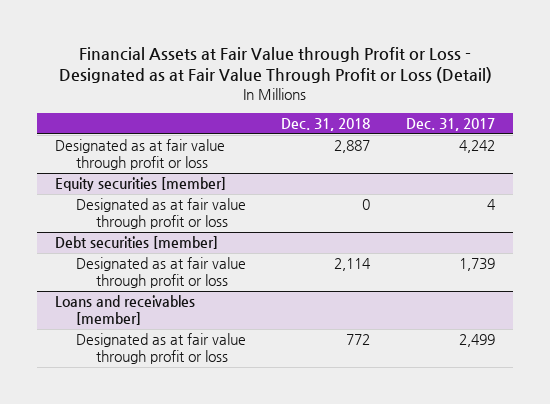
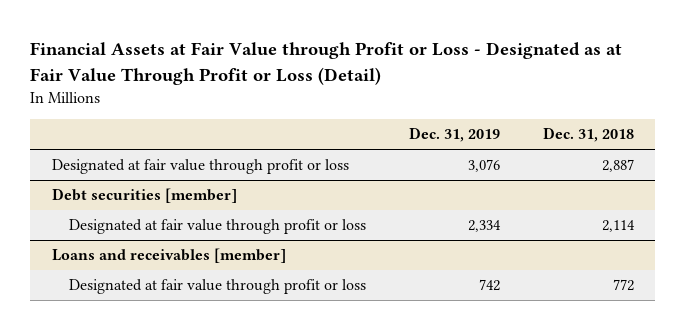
- | Dec. 31, 2018 | Dec. 31, 2017
+ | Dec. 31, 2019 | Dec. 31, 2018
- Designated as at fair value through profit or loss | 2,887 | 4,242
- Equity securities [member]
- Designated as at fair value through profit or loss | 0 | 4
+ Designated at fair value through profit or loss | 3,076 | 2,887
@ Debt securities [member]
- Designated as at fair value through profit or loss | 2,114 | 1,739
+ Designated at fair value through profit or loss | 2,334 | 2,114
@ Loans and receivables [member]
- Designated as at fair value through profit or loss | 772 | 2,499
+ Designated at fair value through profit or loss | 742 | 772

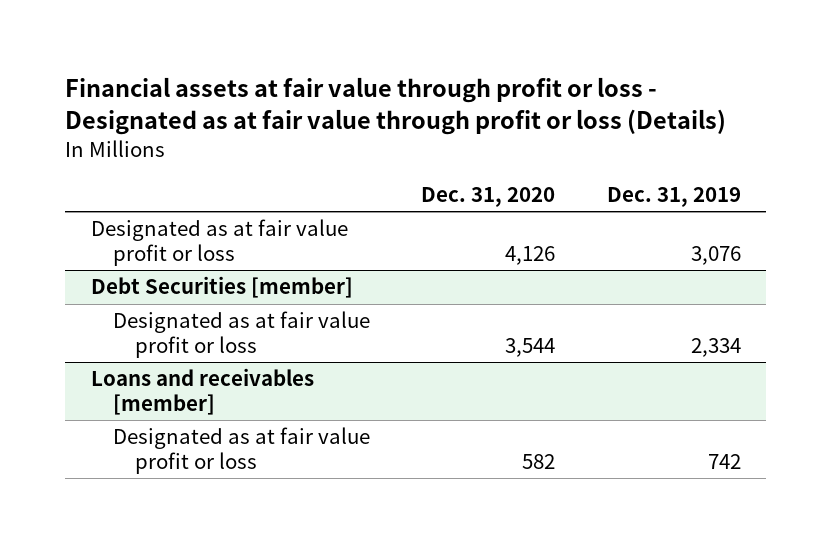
- Financial Assets at Fair Value through Profit or Loss - Designated as at Fair Value Through Profit or Loss (Detail)
+ Financial assets at fair value through profit or loss - Designated as at fair value through profit or loss (Details)
- | Dec. 31, 2019 | Dec. 31, 2018
+ | Dec. 31, 2020 | Dec. 31, 2019
- Designated at fair value through profit or loss | 3,076 | 2,887
- Debt securities [member]
- Designated at fair value through profit or loss | 2,334 | 2,114
+ Designated as at fair value profit or loss | 4,126 | 3,076
+ Debt Securities [member]
+ Designated as at fair value profit or loss | 3,544 | 2,334
@ Loans and receivables [member]
- Designated at fair value through profit or loss | 742 | 772
+ Designated as at fair value profit or loss | 582 | 742

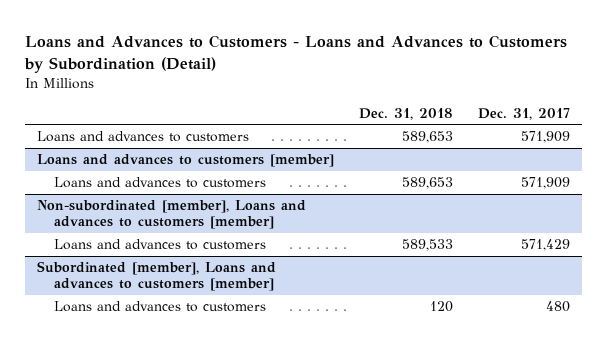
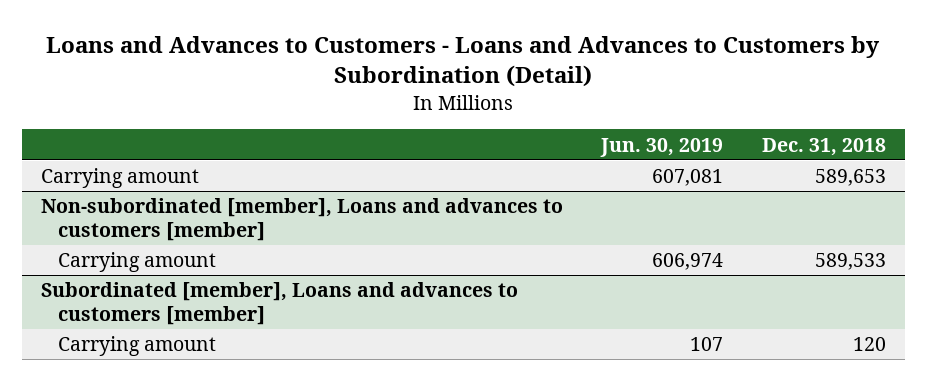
- | Dec. 31, 2018 | Dec. 31, 2017
+ | Jun. 30, 2019 | Dec. 31, 2018
- Loans and advances to customers | 589,653 | 571,909
- Loans and advances to customers [member]
- Loans and advances to customers | 589,653 | 571,909
+ Carrying amount | 607,081 | 589,653
@ Non-subordinated [member], Loans and advances to customers [member]
- Loans and advances to customers | 589,533 | 571,429
+ Carrying amount | 606,974 | 589,533
@ Subordinated [member], Loans and advances to customers [member]
- Loans and advances to customers | 120 | 480
+ Carrying amount | 107 | 120

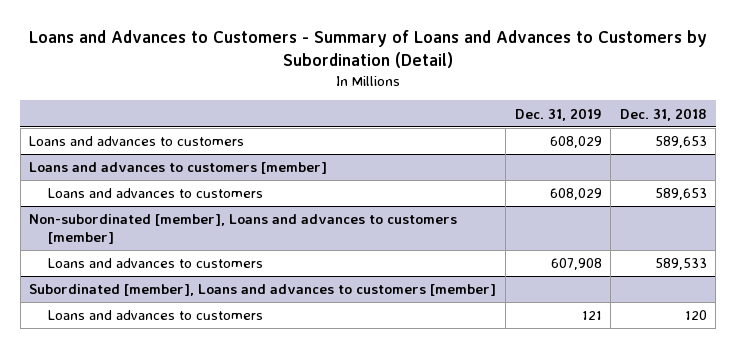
- Loans and Advances to Customers - Loans and Advances to Customers by Subordination (Detail)
+ Loans and Advances to Customers - Summary of Loans and Advances to Customers by Subordination (Detail)
- | Jun. 30, 2019 | Dec. 31, 2018
+ | Dec. 31, 2019 | Dec. 31, 2018
- Carrying amount | 607,081 | 589,653
+ Loans and advances to customers | 608,029 | 589,653
+ Loans and advances to customers [member]
+ Loans and advances to customers | 608,029 | 589,653
@ Non-subordinated [member], Loans and advances to customers [member]
- Carrying amount | 606,974 | 589,533
+ Loans and advances to customers | 607,908 | 589,533
@ Subordinated [member], Loans and advances to customers [member]
- Carrying amount | 107 | 120
+ Loans and advances to customers | 121 | 120

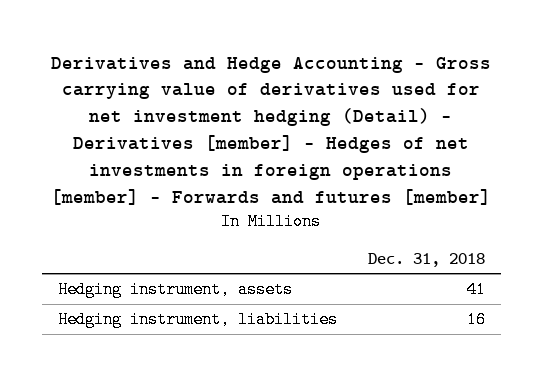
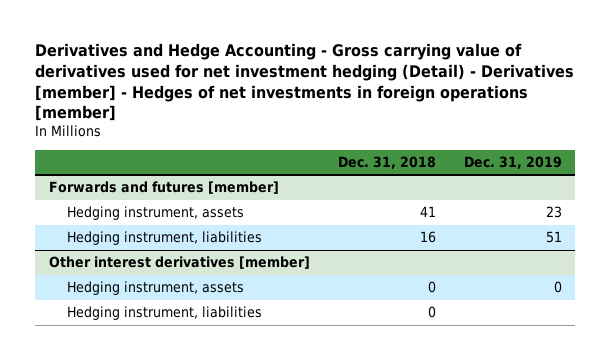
- Derivatives and Hedge Accounting - Gross carrying value of derivatives used for net investment hedging (Detail) - Derivatives [member] - Hedges of net investments in foreign operations [member] - Forwards and futures [member]
+ Derivatives and Hedge Accounting - Gross carrying value of derivatives used for net investment hedging (Detail) - Derivatives [member] - Hedges of net investments in foreign operations [member]
- | Dec. 31, 2018
+ | Dec. 31, 2018 | Dec. 31, 2019
+ Forwards and futures [member]
+ Other interest derivatives [member]
+ Hedging instrument, assets | 0 | 0
+ Hedging instrument, liabilities | 0 |

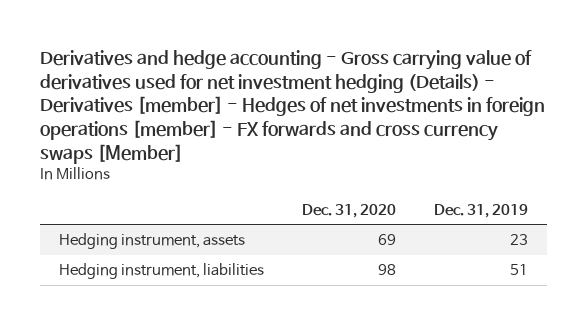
- Derivatives and Hedge Accounting - Gross carrying value of derivatives used for net investment hedging (Detail) - Derivatives [member] - Hedges of net investments in foreign operations [member]
+ Derivatives and hedge accounting - Gross carrying value of derivatives used for net investment hedging (Details) - Derivatives [member] - Hedges of net investments in foreign operations [member] - FX forwards and cross currency swaps [Member]
- | Dec. 31, 2018 | Dec. 31, 2019
+ | Dec. 31, 2020 | Dec. 31, 2019
- Forwards and futures [member]
- Other interest derivatives [member]
- Hedging instrument, assets | 0 | 0
- Hedging instrument, liabilities | 0 |

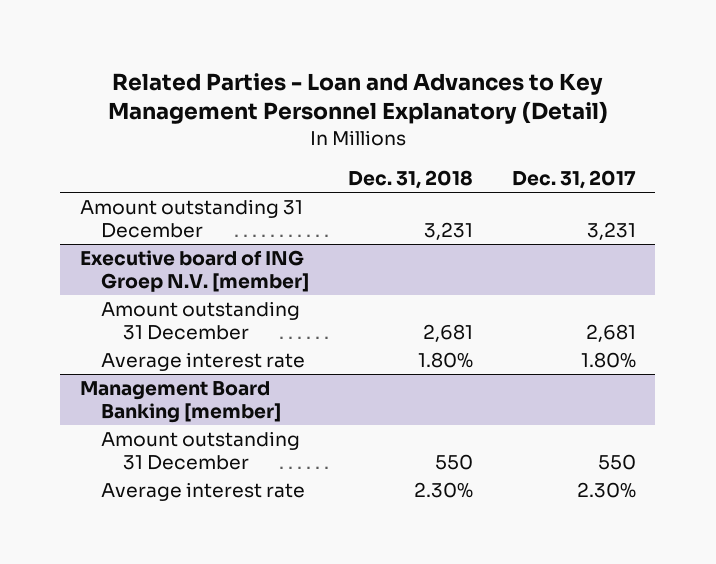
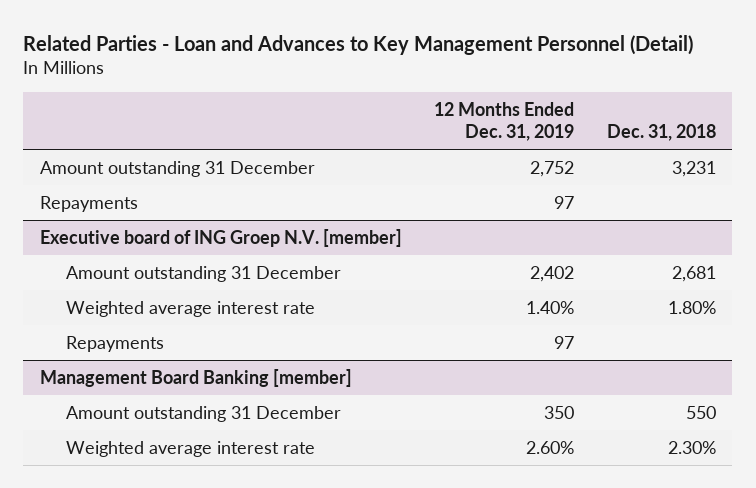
- Related Parties - Loan and Advances to Key Management Personnel Explanatory (Detail)
+ Related Parties - Loan and Advances to Key Management Personnel (Detail)
- | Dec. 31, 2018 | Dec. 31, 2017
+ | 12 Months Ended Dec. 31, 2019 | Dec. 31, 2018
+ Repayments | 97 |
@ Executive board of ING Groep N.V. [member]
- Average interest rate | 1.80% | 1.80%
+ Weighted average interest rate | 1.40% | 1.80%
+ Repayments | 97 |
@ Management Board Banking [member]
- Average interest rate | 2.30% | 2.30%
+ Weighted average interest rate | 2.60% | 2.30%

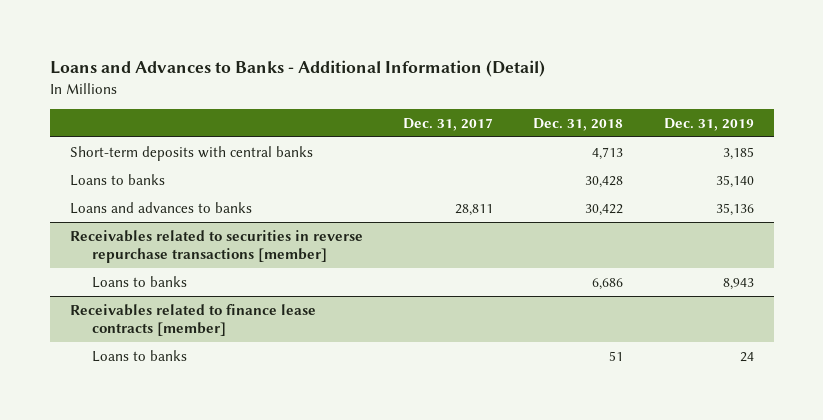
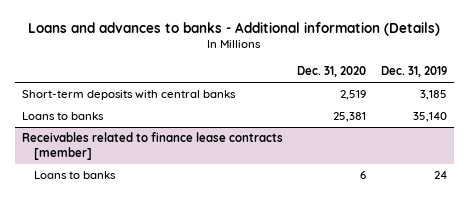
- Loans and Advances to Banks - Additional Information (Detail)
+ Loans and advances to banks - Additional information (Details)
- | Dec. 31, 2017 | Dec. 31, 2018 | Dec. 31, 2019
+ | Dec. 31, 2020 | Dec. 31, 2019
- Loans and advances to banks | 28,811 | 30,422 | 35,136
- Receivables related to securities in reverse repurchase transactions [member]
- Loans to banks | | 6,686 | 8,943

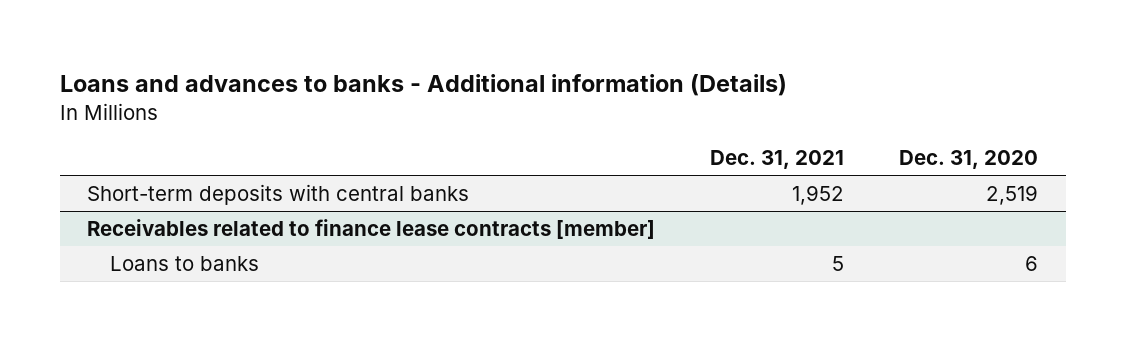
- | Dec. 31, 2020 | Dec. 31, 2019
+ | Dec. 31, 2021 | Dec. 31, 2020
- Loans to banks | 25,381 | 35,140

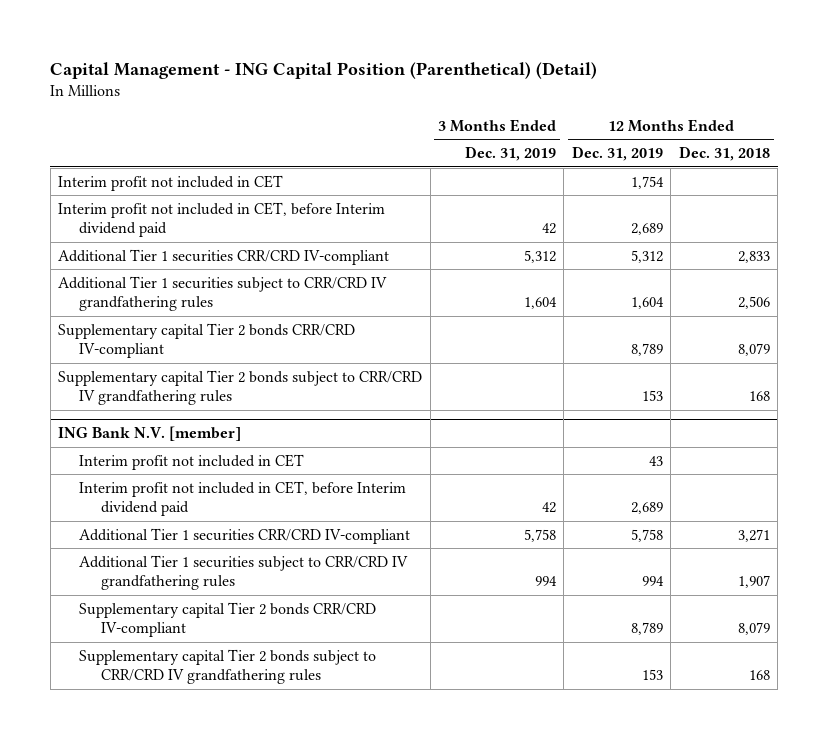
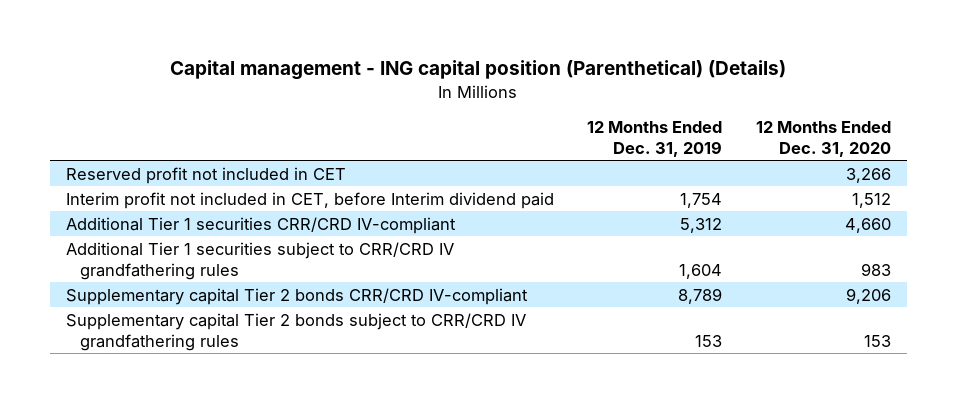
- Capital Management - ING Capital Position (Parenthetical) (Detail)
+ Capital management - ING capital position (Parenthetical) (Details)
- | 3 Months Ended Dec. 31, 2019 | 12 Months Ended Dec. 31, 2019 | 12 Months Ended Dec. 31, 2018
+ | 12 Months Ended Dec. 31, 2019 | 12 Months Ended Dec. 31, 2020
- Interim profit not included in CET | | 1,754 |
- Interim profit not included in CET, before Interim dividend paid | 42 | 2,689 |
+ Reserved profit not included in CET | | 3,266
+ Interim profit not included in CET, before Interim dividend paid | 1,754 | 1,512
- ING Bank N.V. [member]
- Interim profit not included in CET | | 43 |
- Interim profit not included in CET, before Interim dividend paid | 42 | 2,689 |
- Additional Tier 1 securities CRR/CRD IV-compliant | 5,758 | 5,758 | 3,271
- Additional Tier 1 securities subject to CRR/CRD IV grandfathering rules | 994 | 994 | 1,907
- Supplementary capital Tier 2 bonds CRR/CRD IV-compliant | | 8,789 | 8,079
- Supplementary capital Tier 2 bonds subject to CRR/CRD IV grandfathering rules | | 153 | 168

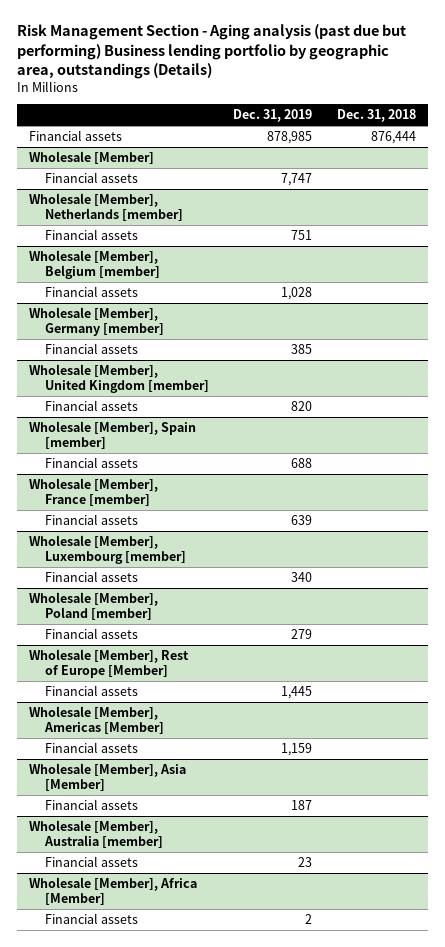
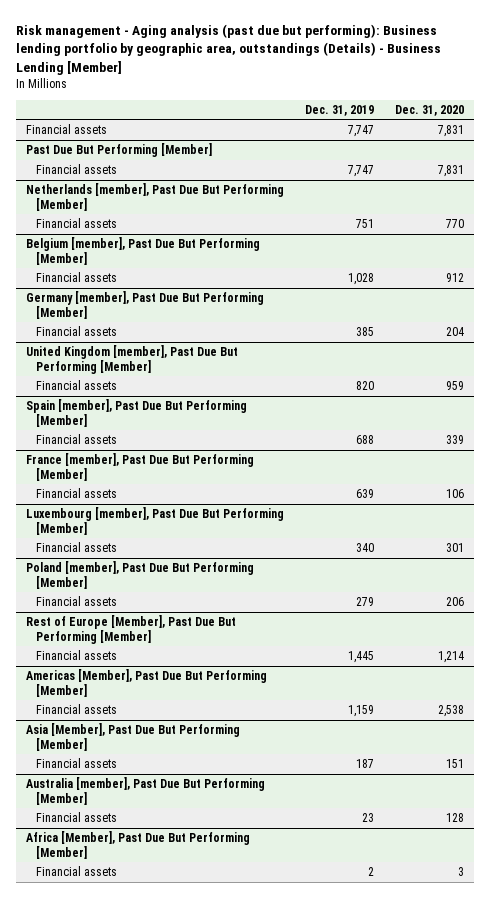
- Risk Management Section - Aging analysis (past due but performing) Business lending portfolio by geographic area, outstandings (Details)
+ Risk management - Aging analysis (past due but performing): Business lending portfolio by geographic area, outstandings (Details) - Business Lending [Member]
- | Dec. 31, 2019 | Dec. 31, 2018
+ | Dec. 31, 2019 | Dec. 31, 2020
- Financial assets | 878,985 | 876,444
- Wholesale [Member]
- Wholesale [Member], Netherlands [member]
+ Past Due But Performing [Member]
+ Financial assets | 7,747 | 7,831
+ Netherlands [member], Past Due But Performing [Member]
- Wholesale [Member], Belgium [member]
+ Belgium [member], Past Due But Performing [Member]
- Wholesale [Member], Germany [member]
+ Germany [member], Past Due But Performing [Member]
- Wholesale [Member], United Kingdom [member]
+ United Kingdom [member], Past Due But Performing [Member]
- Wholesale [Member], Spain [member]
+ Spain [member], Past Due But Performing [Member]
- Wholesale [Member], France [member]
+ France [member], Past Due But Performing [Member]
- Wholesale [Member], Luxembourg [member]
+ Luxembourg [member], Past Due But Performing [Member]
- Wholesale [Member], Poland [member]
+ Poland [member], Past Due But Performing [Member]
- Wholesale [Member], Rest of Europe [Member]
+ Rest of Europe [Member], Past Due But Performing [Member]
- Wholesale [Member], Americas [Member]
+ Americas [Member], Past Due But Performing [Member]
- Wholesale [Member], Asia [Member]
+ Asia [Member], Past Due But Performing [Member]
- Wholesale [Member], Australia [member]
+ Australia [member], Past Due But Performing [Member]
- Wholesale [Member], Africa [Member]
+ Africa [Member], Past Due But Performing [Member]

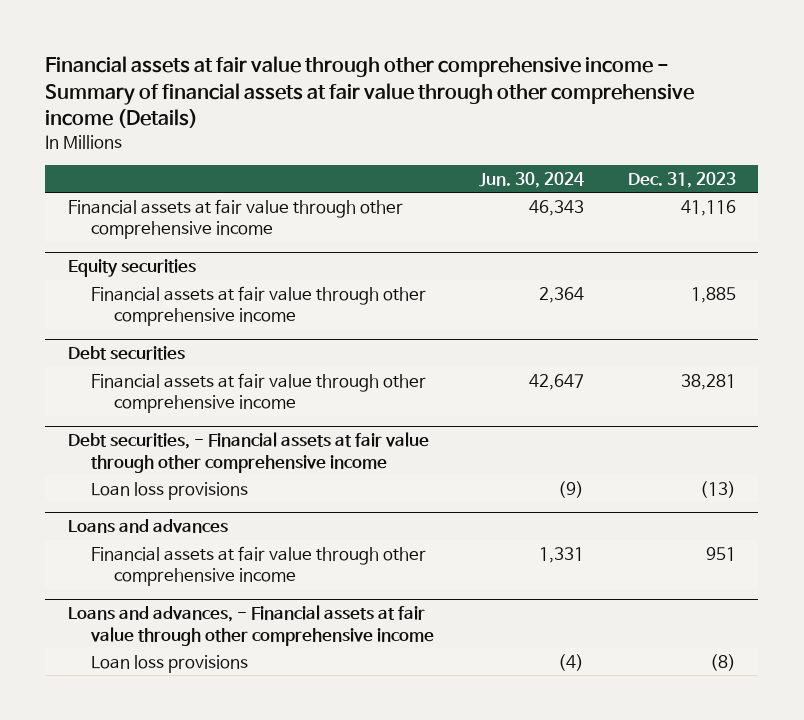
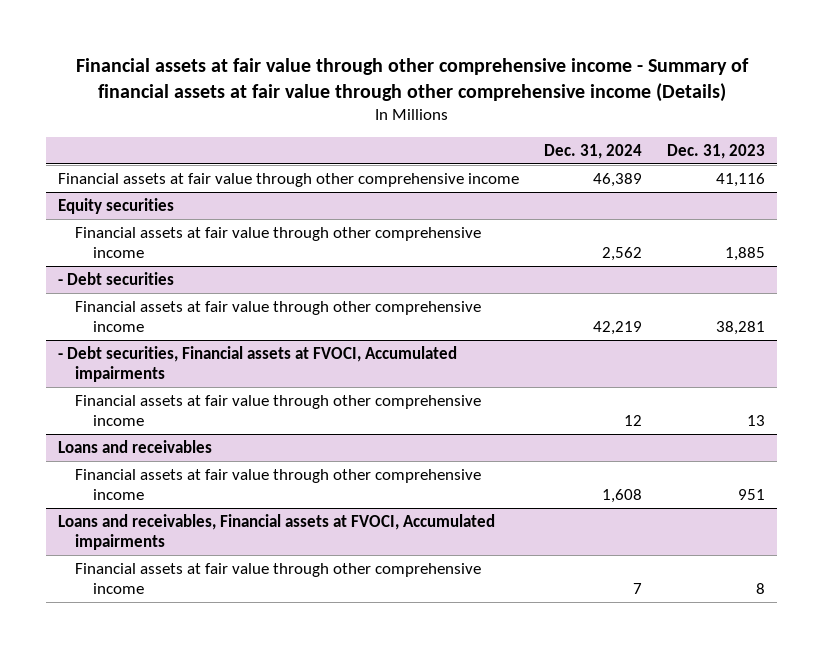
- | Jun. 30, 2024 | Dec. 31, 2023
+ | Dec. 31, 2024 | Dec. 31, 2023
- Debt securities
+ - Debt securities
- Debt securities, - Financial assets at fair value through other comprehensive income
- Loan loss provisions | (9) | (13)
- Loans and advances
+ - Debt securities, Financial assets at FVOCI, Accumulated impairments
+ Financial assets at fair value through other comprehensive income | 12 | 13
+ Loans and receivables
- Loans and advances, - Financial assets at fair value through other comprehensive income
- Loan loss provisions | (4) | (8)
+ Loans and receivables, Financial assets at FVOCI, Accumulated impairments
+ Financial assets at fair value through other comprehensive income | 7 | 8

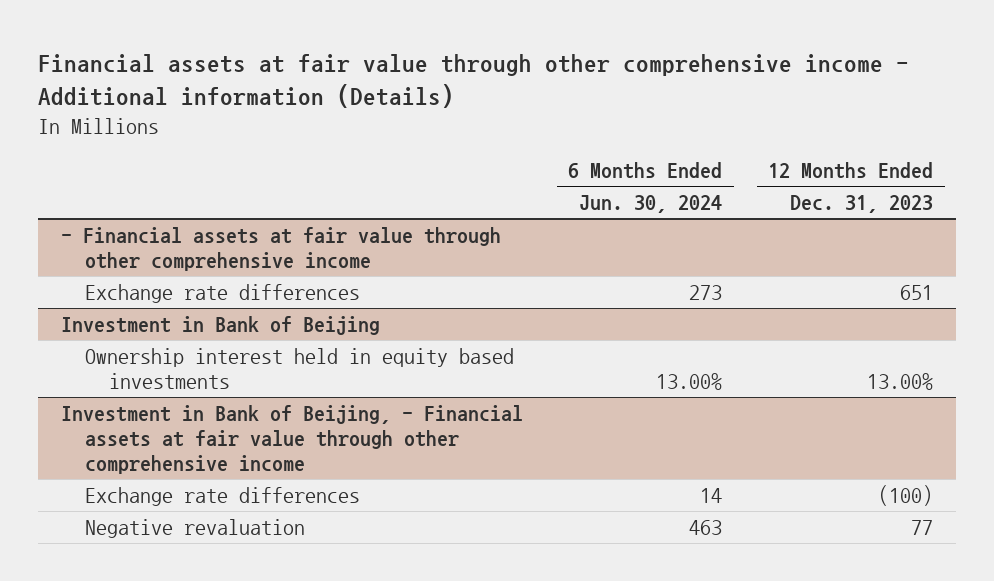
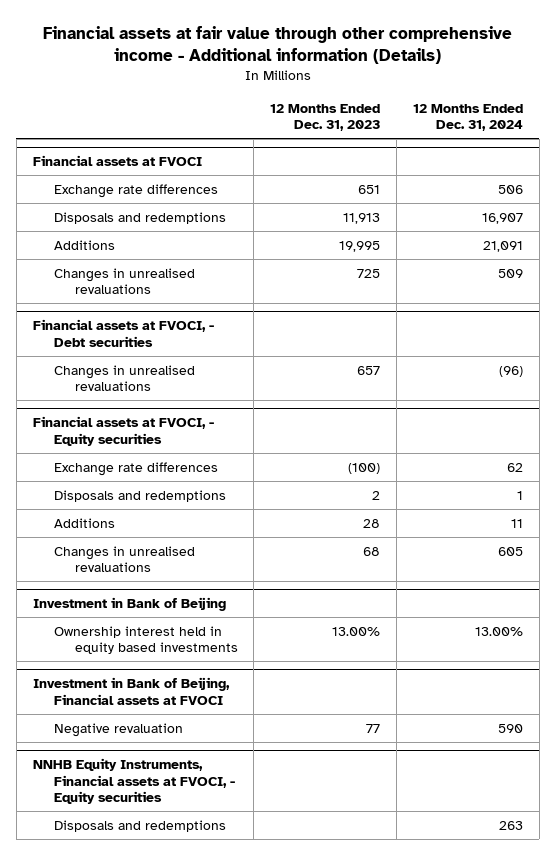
- | 6 Months Ended Jun. 30, 2024 | 12 Months Ended Dec. 31, 2023
+ | 12 Months Ended Dec. 31, 2023 | 12 Months Ended Dec. 31, 2024
- - Financial assets at fair value through other comprehensive income
+ Financial assets at FVOCI
+ Disposals and redemptions | 11,913 | 16,907
+ Additions | 19,995 | 21,091
+ Changes in unrealised revaluations | 725 | 509
+ Financial assets at FVOCI, - Debt securities
+ Changes in unrealised revaluations | 657 | (96)
+ Financial assets at FVOCI, - Equity securities
+ Exchange rate differences | (100) | 62
+ Disposals and redemptions | 2 | 1
+ Additions | 28 | 11
+ Changes in unrealised revaluations | 68 | 605
- Investment in Bank of Beijing, - Financial assets at fair value through other comprehensive income
- Exchange rate differences | 14 | (100)
+ Investment in Bank of Beijing, Financial assets at FVOCI
+ NNHB Equity Instruments, Financial assets at FVOCI, - Equity securities
+ Disposals and redemptions | | 263

